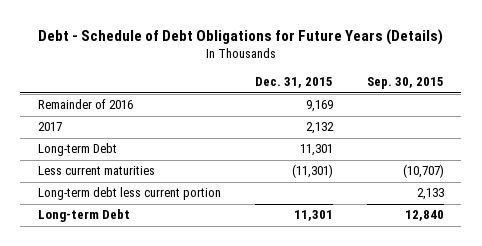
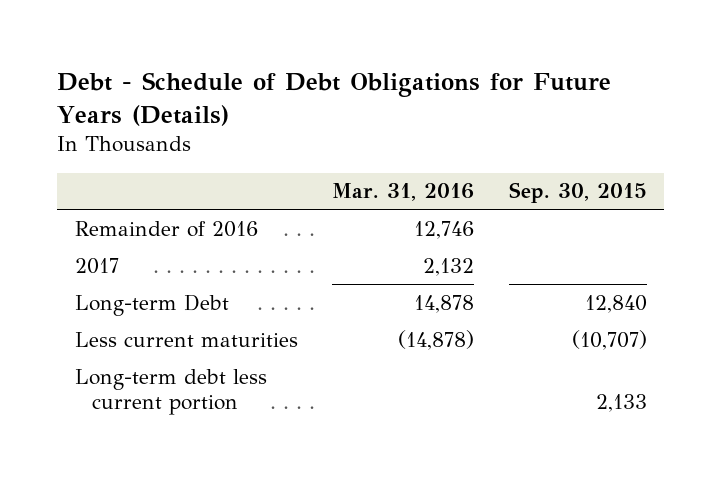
- | Dec. 31, 2015 | Sep. 30, 2015
+ | Mar. 31, 2016 | Sep. 30, 2015
- Long-term Debt | 11,301 |
moved up: Long-term Debt | 14,878 | 12,840

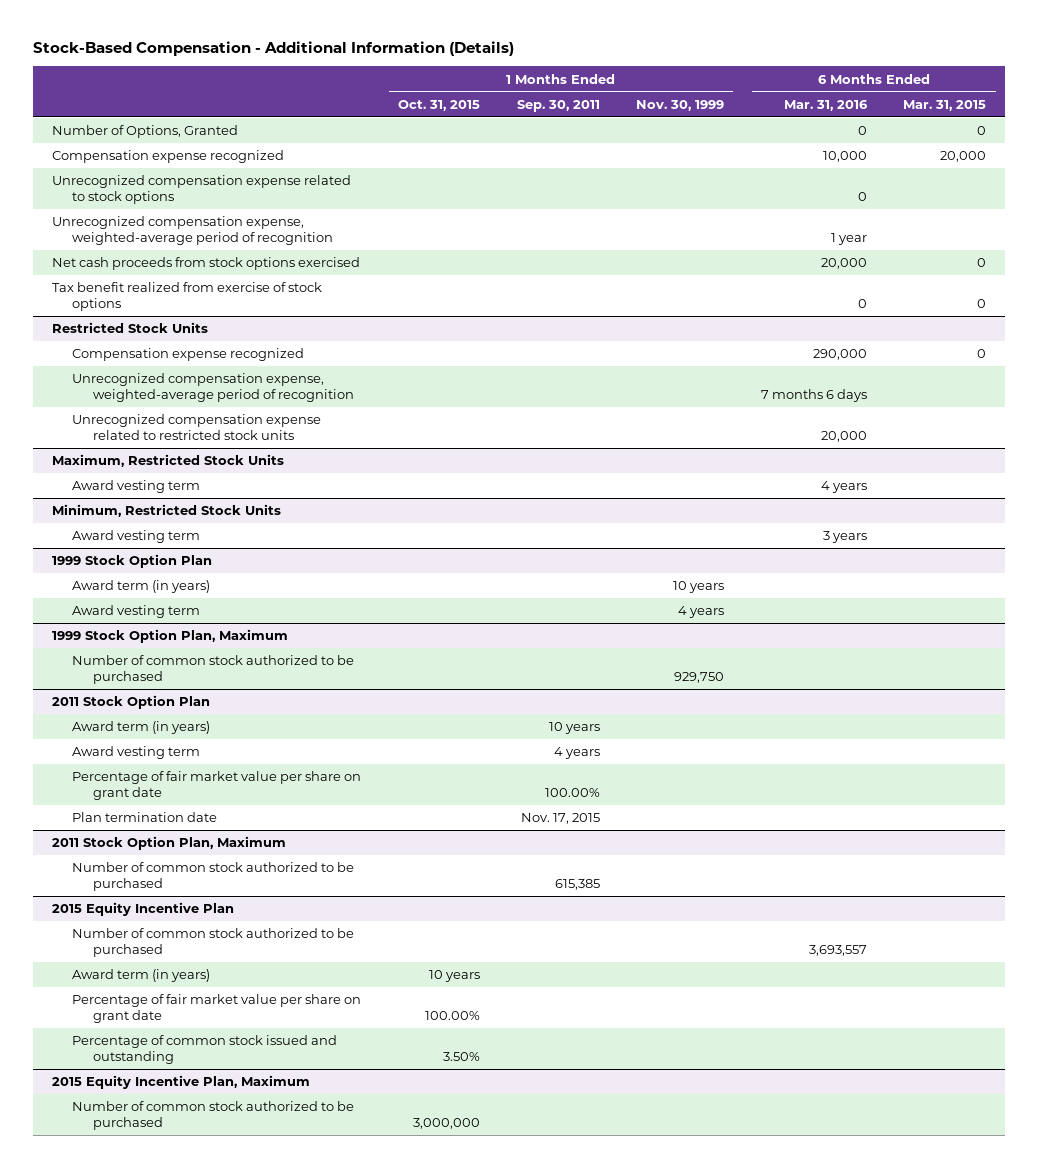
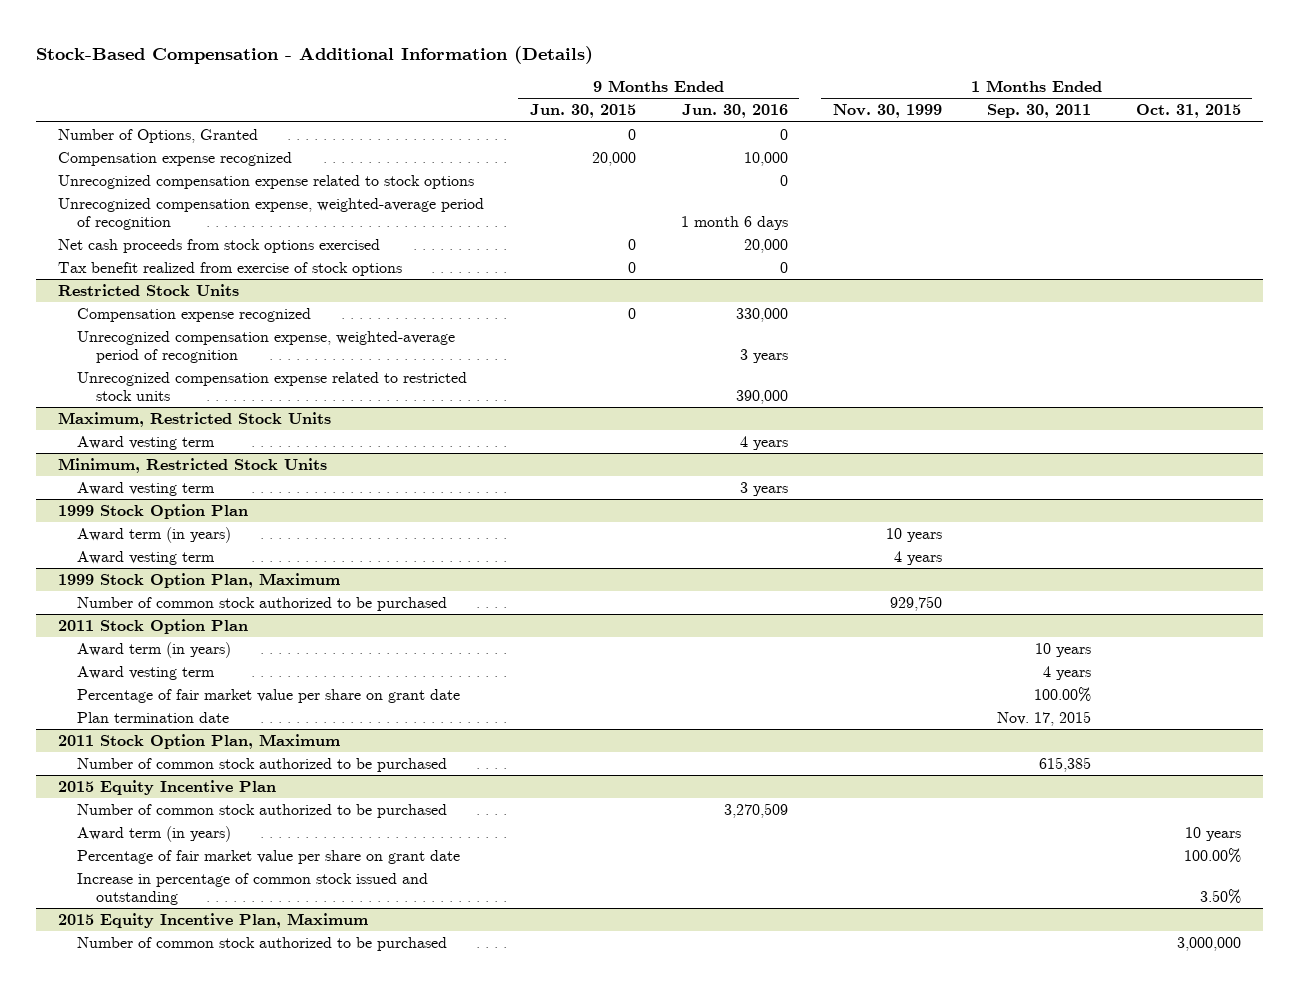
- | 1 Months Ended Oct. 31, 2015 | 1 Months Ended Sep. 30, 2011 | 1 Months Ended Nov. 30, 1999 | 6 Months Ended Mar. 31, 2016 | 6 Months Ended Mar. 31, 2015
+ | 9 Months Ended Jun. 30, 2015 | 9 Months Ended Jun. 30, 2016 | 1 Months Ended Nov. 30, 1999 | 1 Months Ended Sep. 30, 2011 | 1 Months Ended Oct. 31, 2015
@ 2015 Equity Incentive Plan
- Percentage of common stock issued and outstanding | 3.50% | | | |
+ Increase in percentage of common stock issued and outstanding | | | | | 3.50%

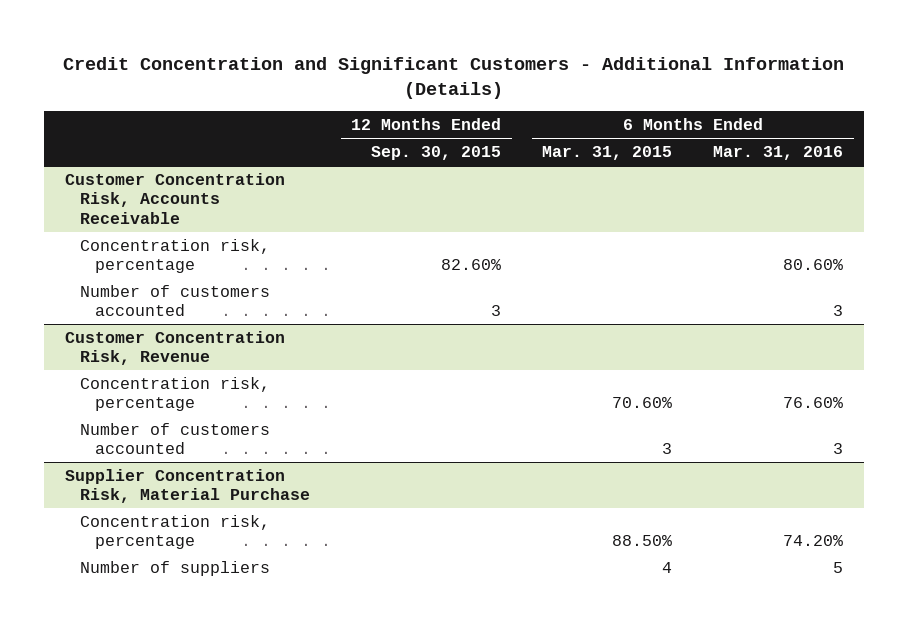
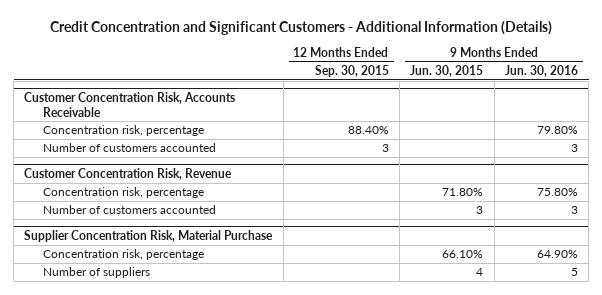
- | 12 Months Ended Sep. 30, 2015 | 6 Months Ended Mar. 31, 2015 | 6 Months Ended Mar. 31, 2016
+ | 12 Months Ended Sep. 30, 2015 | 9 Months Ended Jun. 30, 2015 | 9 Months Ended Jun. 30, 2016
@ Customer Concentration Risk, Accounts Receivable
- Concentration risk, percentage | 82.60% | | 80.60%
+ Concentration risk, percentage | 88.40% | | 79.80%

